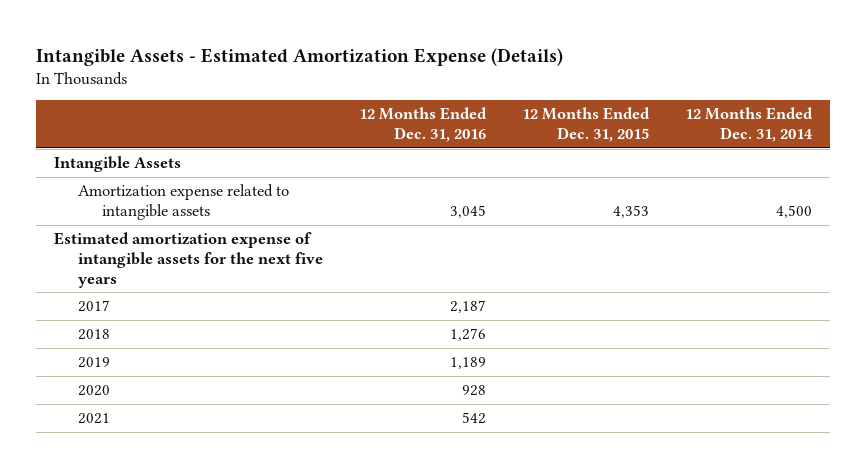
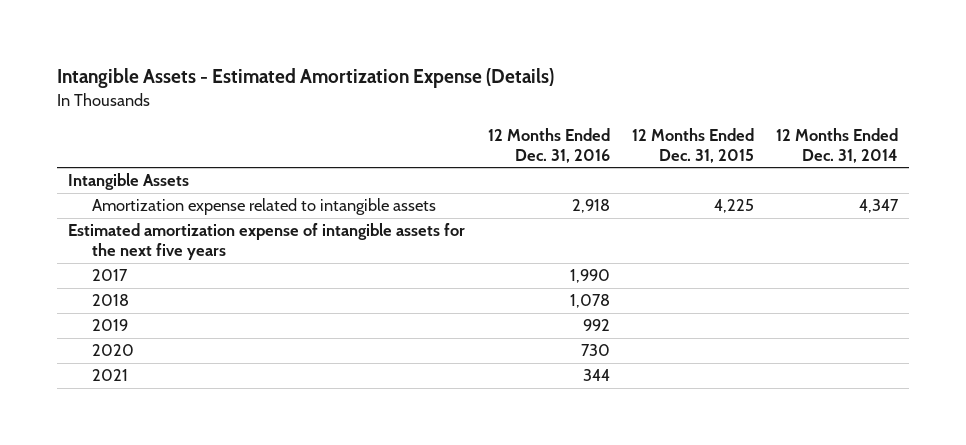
- Amortization expense related to intangible assets | 3,045 | 4,353 | 4,500
+ Amortization expense related to intangible assets | 2,918 | 4,225 | 4,347
- 2017 | 2,187 | |
- 2018 | 1,276 | |
- 2019 | 1,189 | |
- 2020 | 928 | |
- 2021 | 542 | |
+ 2017 | 1,990 | |
+ 2018 | 1,078 | |
+ 2019 | 992 | |
+ 2020 | 730 | |
+ 2021 | 344 | |

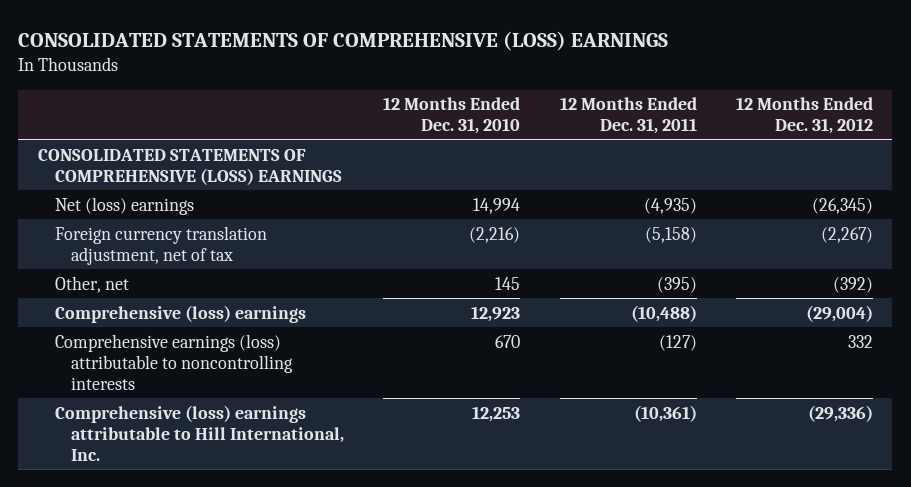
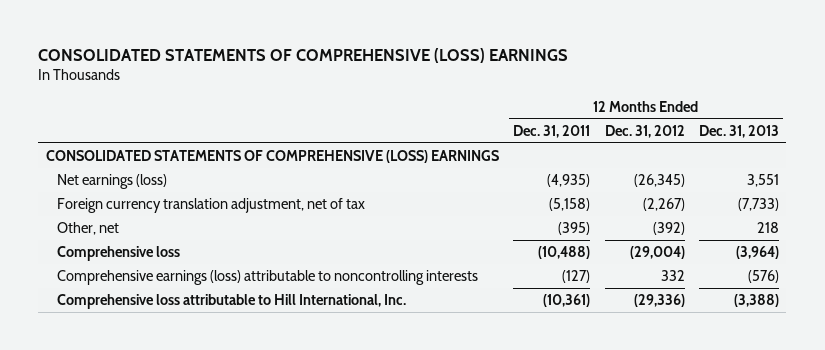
- | 12 Months Ended Dec. 31, 2010 | 12 Months Ended Dec. 31, 2011 | 12 Months Ended Dec. 31, 2012
+ | 12 Months Ended Dec. 31, 2011 | 12 Months Ended Dec. 31, 2012 | 12 Months Ended Dec. 31, 2013
- Net (loss) earnings | 14,994 | (4,935) | (26,345)
+ Net earnings (loss) | (4,935) | (26,345) | 3,551
- Comprehensive (loss) earnings | 12,923 | (10,488) | (29,004)
+ Comprehensive loss | (10,488) | (29,004) | (3,964)
- Comprehensive (loss) earnings attributable to Hill International, Inc. | 12,253 | (10,361) | (29,336)
+ Comprehensive loss attributable to Hill International, Inc. | (10,361) | (29,336) | (3,388)

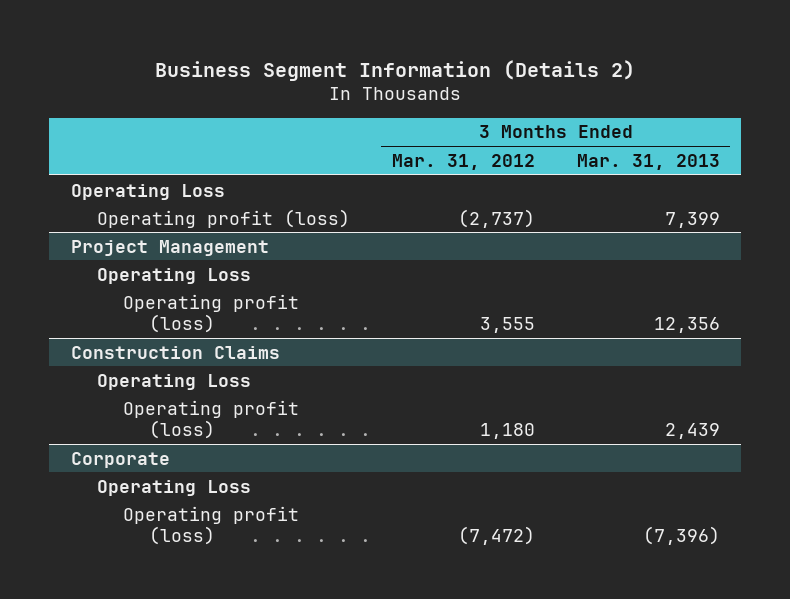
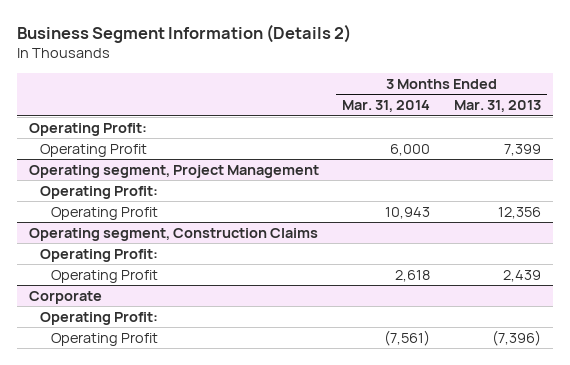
- | 3 Months Ended Mar. 31, 2012 | 3 Months Ended Mar. 31, 2013
+ | 3 Months Ended Mar. 31, 2014 | 3 Months Ended Mar. 31, 2013
- Operating Loss
- Operating profit (loss) | (2,737) | 7,399
- Project Management
- Operating Loss
- Operating profit (loss) | 3,555 | 12,356
- Construction Claims
- Operating Loss
- Operating profit (loss) | 1,180 | 2,439
+ Operating Profit:
+ Operating Profit | 6,000 | 7,399
+ Operating segment, Project Management
+ Operating Profit:
+ Operating Profit | 10,943 | 12,356
+ Operating segment, Construction Claims
+ Operating Profit:
+ Operating Profit | 2,618 | 2,439
@ Corporate
- Operating Loss
- Operating profit (loss) | (7,472) | (7,396)
+ Operating Profit:
+ Operating Profit | (7,561) | (7,396)

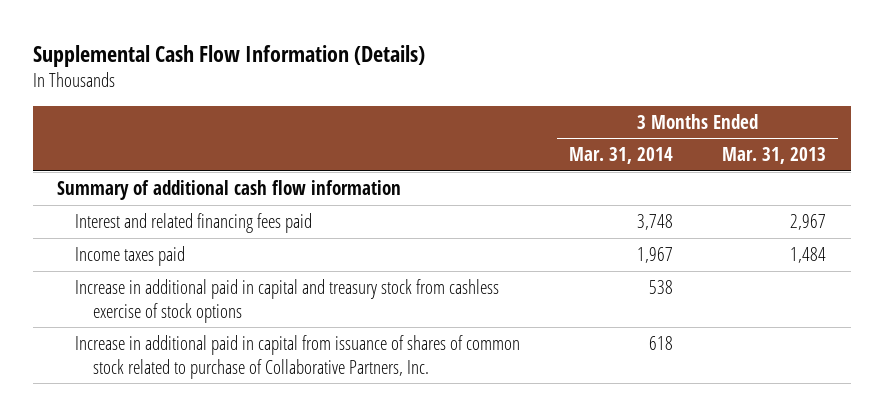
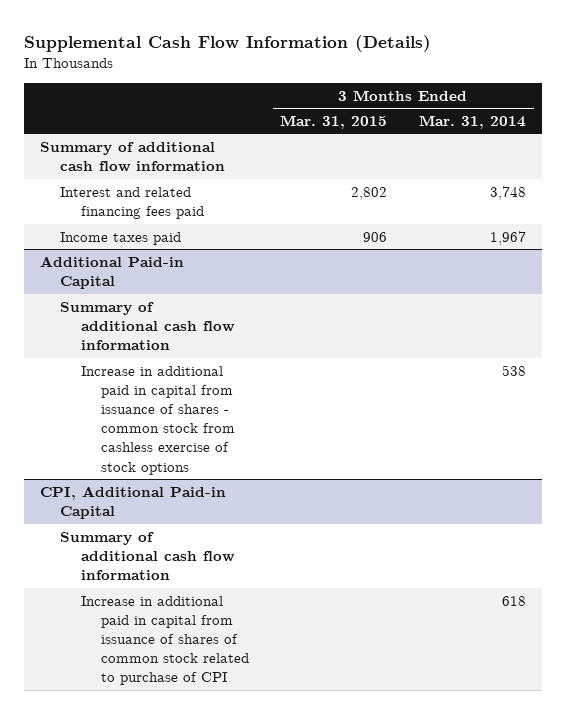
- | 3 Months Ended Mar. 31, 2014 | 3 Months Ended Mar. 31, 2013
+ | 3 Months Ended Mar. 31, 2015 | 3 Months Ended Mar. 31, 2014
- Increase in additional paid in capital and treasury stock from cashless exercise of stock options | 538 |
- Increase in additional paid in capital from issuance of shares of common stock related to purchase of Collaborative Partners, Inc. | 618 |
+ Additional Paid-in Capital
+ Summary of additional cash flow information
+ Increase in additional paid in capital from issuance of shares - common stock from cashless exercise of stock options | | 538
+ CPI, Additional Paid-in Capital
+ Summary of additional cash flow information
+ Increase in additional paid in capital from issuance of shares of common stock related to purchase of CPI | | 618

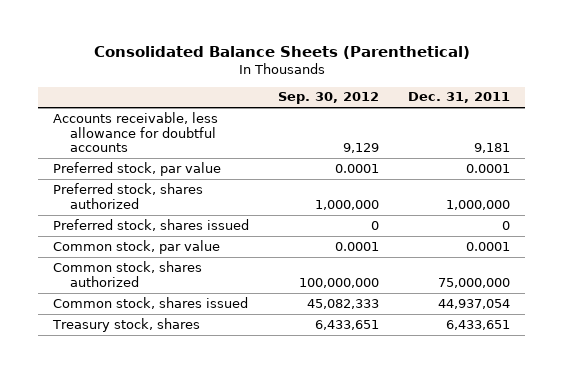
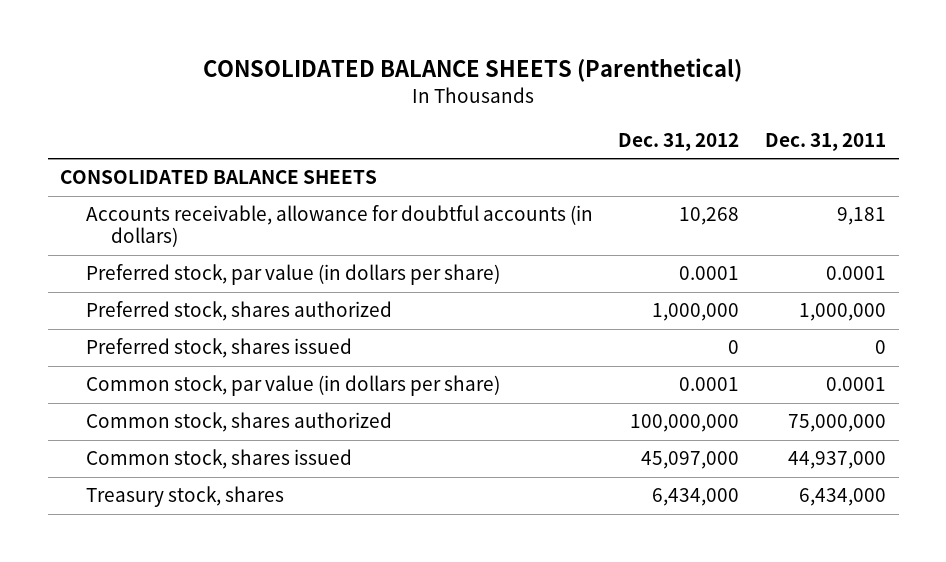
- Consolidated Balance Sheets (Parenthetical)
+ CONSOLIDATED BALANCE SHEETS (Parenthetical)
- | Sep. 30, 2012 | Dec. 31, 2011
+ | Dec. 31, 2012 | Dec. 31, 2011
- Accounts receivable, less allowance for doubtful accounts | 9,129 | 9,181
- Preferred stock, par value | 0.0001 | 0.0001
+ CONSOLIDATED BALANCE SHEETS
+ Accounts receivable, allowance for doubtful accounts (in dollars) | 10,268 | 9,181
+ Preferred stock, par value (in dollars per share) | 0.0001 | 0.0001
- Common stock, par value | 0.0001 | 0.0001
+ Common stock, par value (in dollars per share) | 0.0001 | 0.0001
- Common stock, shares issued | 45,082,333 | 44,937,054
- Treasury stock, shares | 6,433,651 | 6,433,651
+ Common stock, shares issued | 45,097,000 | 44,937,000
+ Treasury stock, shares | 6,434,000 | 6,434,000

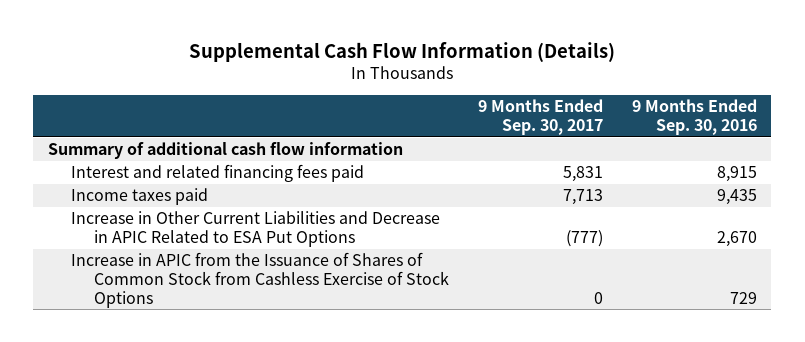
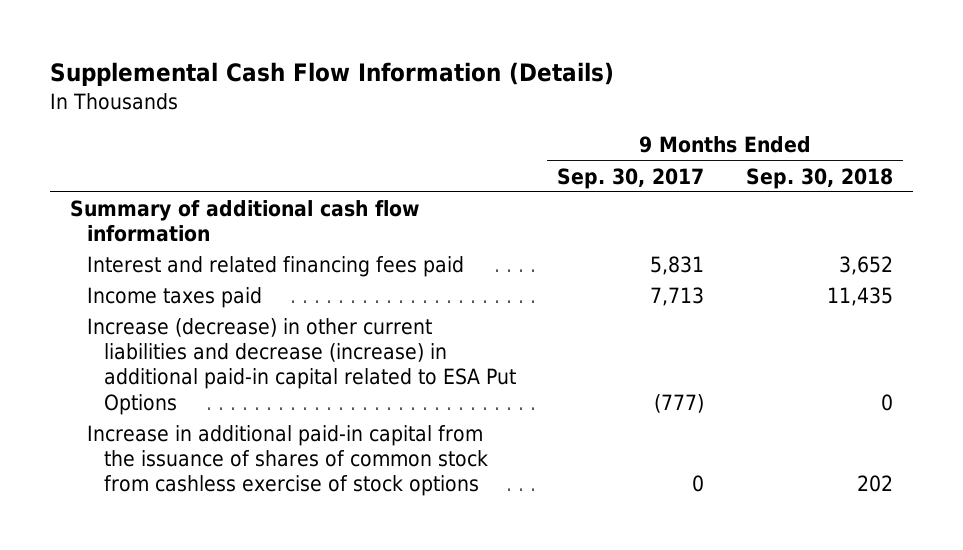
- | 9 Months Ended Sep. 30, 2017 | 9 Months Ended Sep. 30, 2016
+ | 9 Months Ended Sep. 30, 2017 | 9 Months Ended Sep. 30, 2018
- Increase in Other Current Liabilities and Decrease in APIC Related to ESA Put Options | (777) | 2,670
- Increase in APIC from the Issuance of Shares of Common Stock from Cashless Exercise of Stock Options | 0 | 729
+ Increase (decrease) in other current liabilities and decrease (increase) in additional paid-in capital related to ESA Put Options | (777) | 0
+ Increase in additional paid-in capital from the issuance of shares of common stock from cashless exercise of stock options | 0 | 202

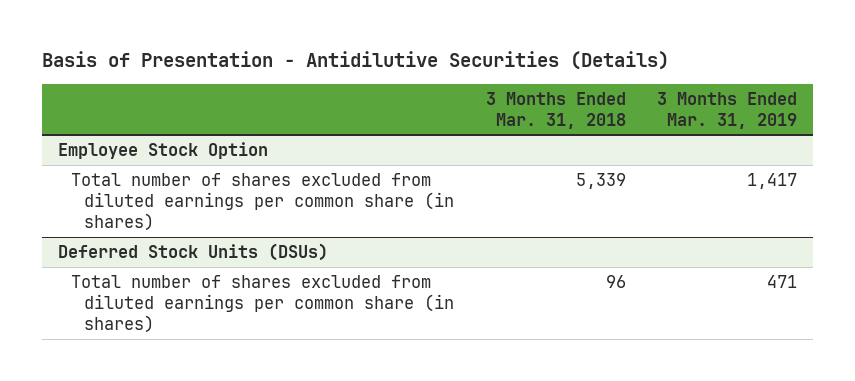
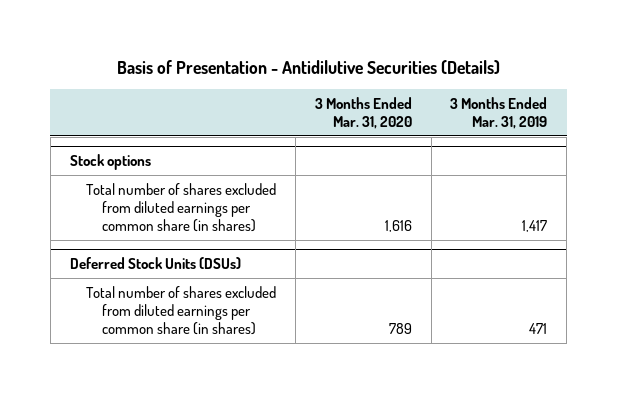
- | 3 Months Ended Mar. 31, 2018 | 3 Months Ended Mar. 31, 2019
+ | 3 Months Ended Mar. 31, 2020 | 3 Months Ended Mar. 31, 2019
- Employee Stock Option
+ Stock options

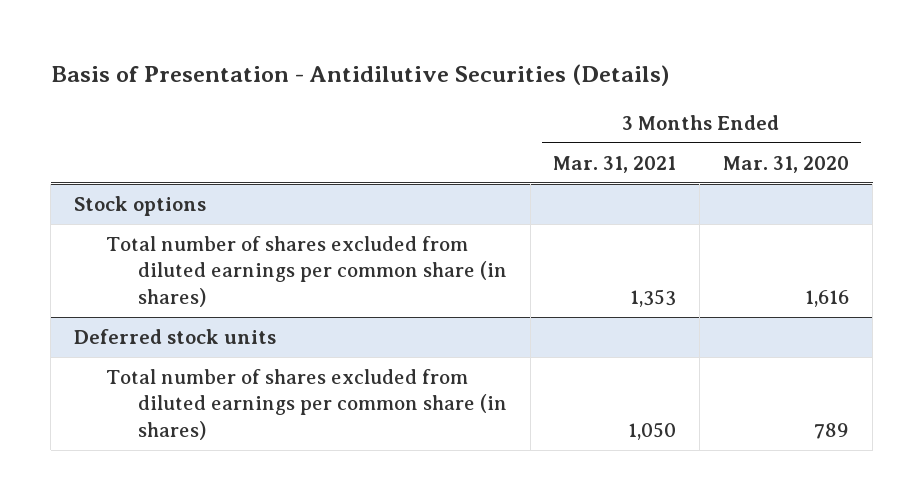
- | 3 Months Ended Mar. 31, 2020 | 3 Months Ended Mar. 31, 2019
+ | 3 Months Ended Mar. 31, 2021 | 3 Months Ended Mar. 31, 2020
- Deferred Stock Units (DSUs)
+ Deferred stock units

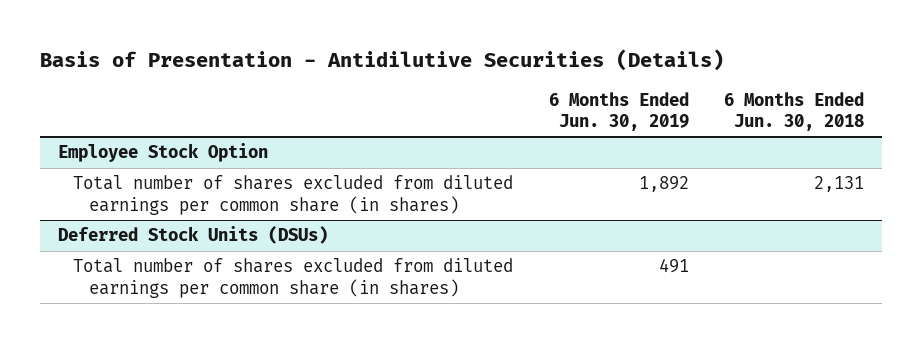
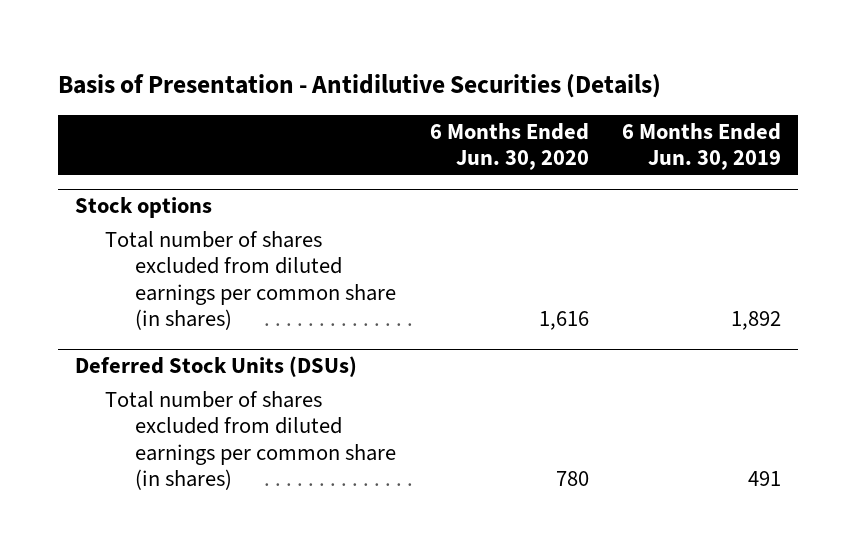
- | 6 Months Ended Jun. 30, 2019 | 6 Months Ended Jun. 30, 2018
+ | 6 Months Ended Jun. 30, 2020 | 6 Months Ended Jun. 30, 2019
- Employee Stock Option
+ Stock options

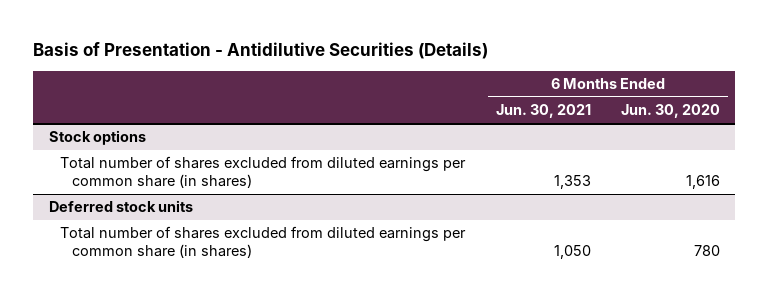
- | 6 Months Ended Jun. 30, 2020 | 6 Months Ended Jun. 30, 2019
+ | 6 Months Ended Jun. 30, 2021 | 6 Months Ended Jun. 30, 2020
- Deferred Stock Units (DSUs)
+ Deferred stock units

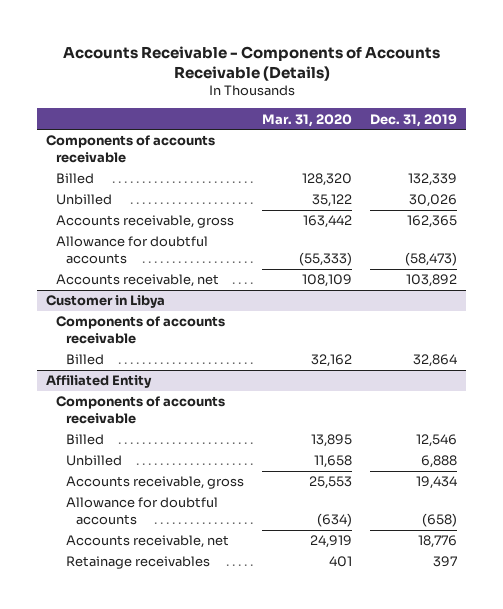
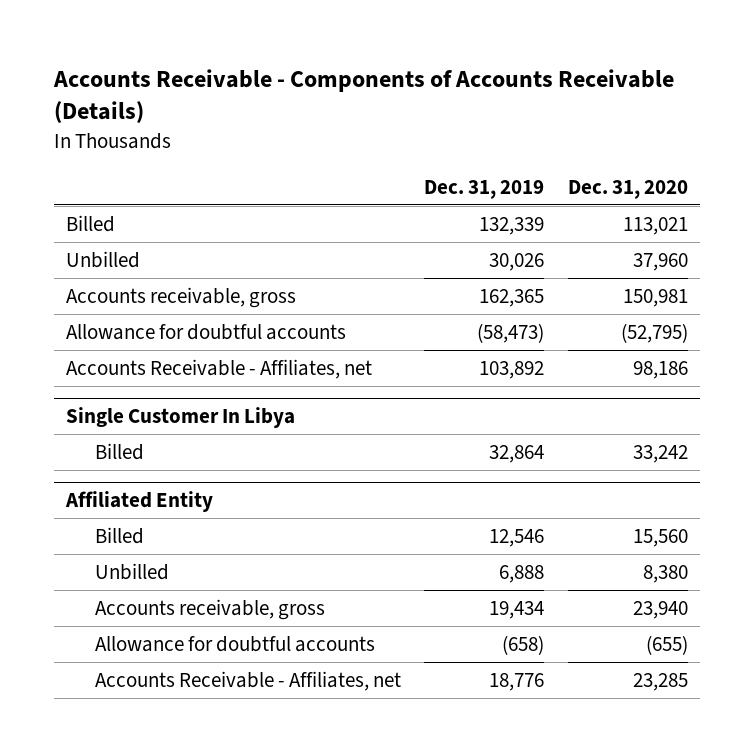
- | Mar. 31, 2020 | Dec. 31, 2019
+ | Dec. 31, 2019 | Dec. 31, 2020
- Components of accounts receivable
- Accounts receivable, net | 108,109 | 103,892
- Customer in Libya
- Components of accounts receivable
+ Accounts Receivable - Affiliates, net | 103,892 | 98,186
+ Single Customer In Libya
@ Affiliated Entity
- Components of accounts receivable
- Accounts receivable, net | 24,919 | 18,776
- Retainage receivables | 401 | 397
+ Accounts Receivable - Affiliates, net | 18,776 | 23,285

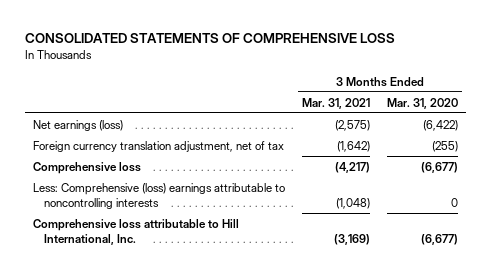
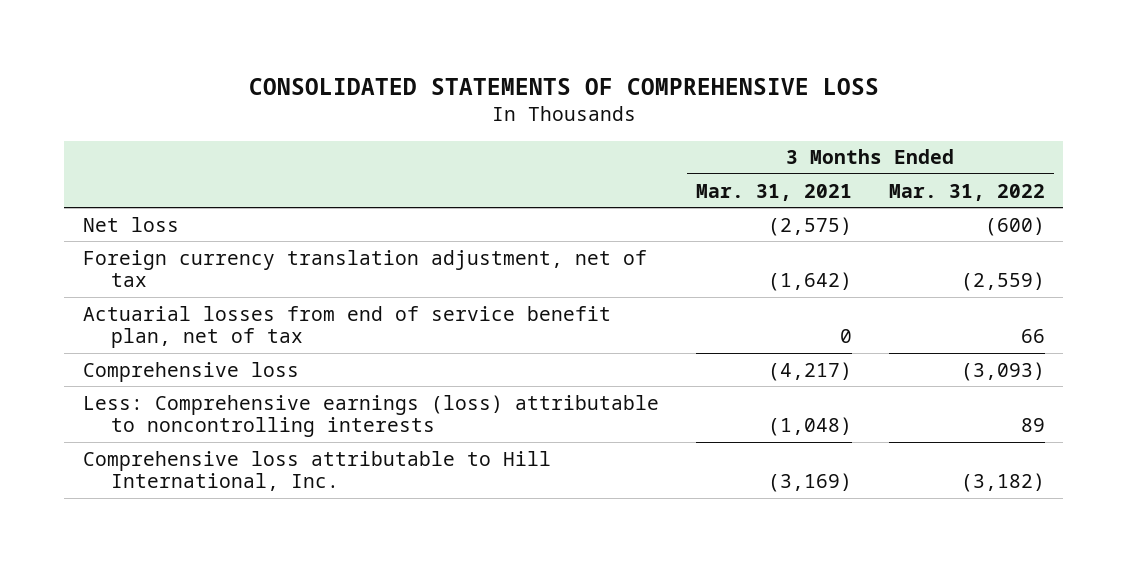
- | 3 Months Ended Mar. 31, 2021 | 3 Months Ended Mar. 31, 2020
+ | 3 Months Ended Mar. 31, 2021 | 3 Months Ended Mar. 31, 2022
- Net earnings (loss) | (2,575) | (6,422)
+ Net loss | (2,575) | (600)
+ Actuarial losses from end of service benefit plan, net of tax | 0 | 66
- Less: Comprehensive (loss) earnings attributable to noncontrolling interests | (1,048) | 0
+ Less: Comprehensive earnings (loss) attributable to noncontrolling interests | (1,048) | 89

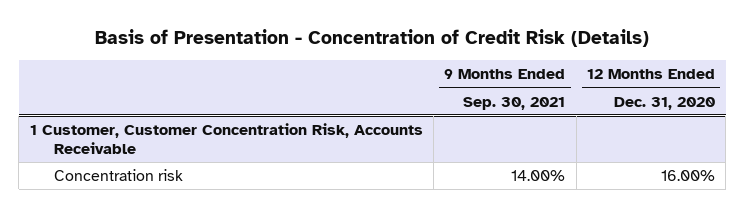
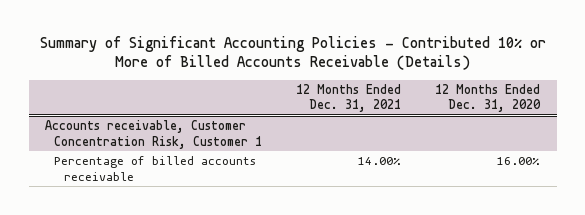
- Basis of Presentation - Concentration of Credit Risk (Details)
+ Summary of Significant Accounting Policies - Contributed 10% or More of Billed Accounts Receivable (Details)
- | 9 Months Ended Sep. 30, 2021 | 12 Months Ended Dec. 31, 2020
+ | 12 Months Ended Dec. 31, 2021 | 12 Months Ended Dec. 31, 2020
- 1 Customer, Customer Concentration Risk, Accounts Receivable
- Concentration risk | 14.00% | 16.00%
+ Accounts receivable, Customer Concentration Risk, Customer 1
+ Percentage of billed accounts receivable | 14.00% | 16.00%

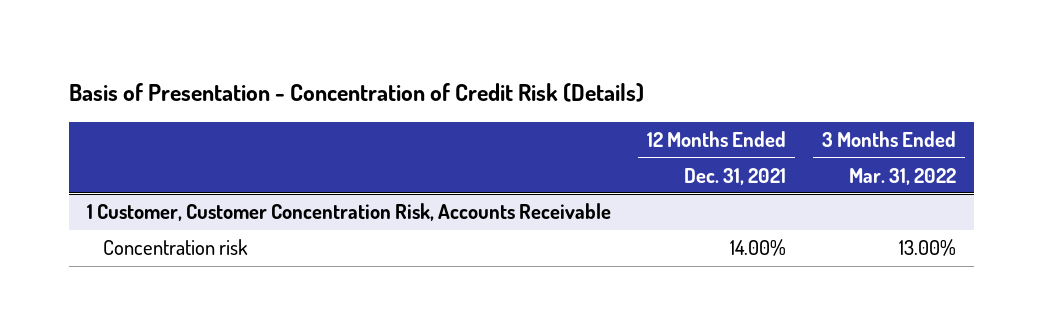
- Summary of Significant Accounting Policies - Contributed 10% or More of Billed Accounts Receivable (Details)
+ Basis of Presentation - Concentration of Credit Risk (Details)
- | 12 Months Ended Dec. 31, 2021 | 12 Months Ended Dec. 31, 2020
+ | 12 Months Ended Dec. 31, 2021 | 3 Months Ended Mar. 31, 2022
- Accounts receivable, Customer Concentration Risk, Customer 1
- Percentage of billed accounts receivable | 14.00% | 16.00%
+ 1 Customer, Customer Concentration Risk, Accounts Receivable
+ Concentration risk | 14.00% | 13.00%

